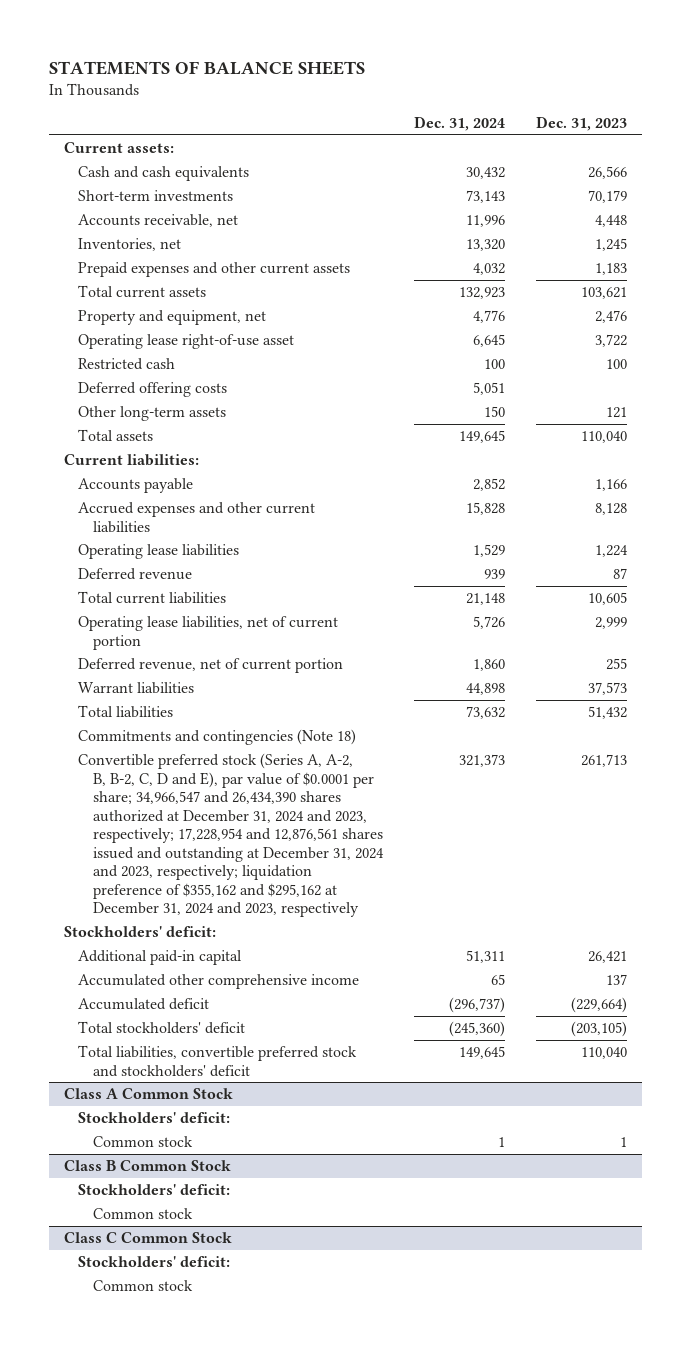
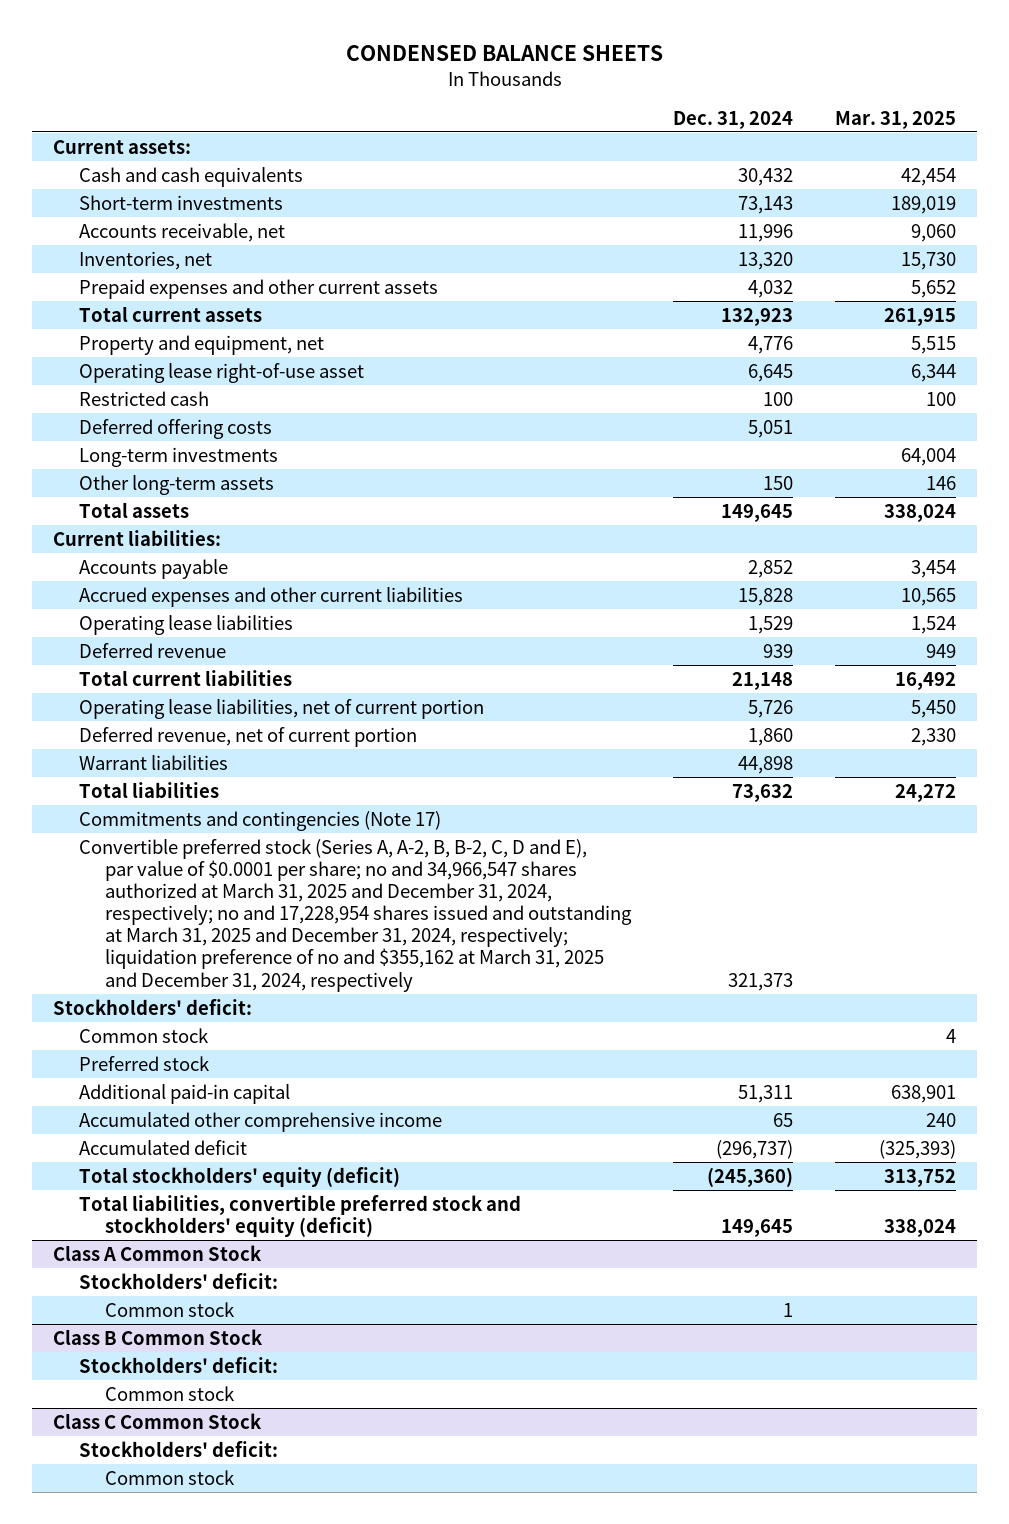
- STATEMENTS OF BALANCE SHEETS
+ CONDENSED BALANCE SHEETS
- | Dec. 31, 2024 | Dec. 31, 2023
+ | Dec. 31, 2024 | Mar. 31, 2025
+ Long-term investments | | 64,004
- Commitments and contingencies (Note 18)
- Convertible preferred stock (Series A, A-2, B, B-2, C, D and E), par value of $0.0001 per share; 34,966,547 and 26,434,390 shares authorized at December 31, 2024 and 2023, respectively; 17,228,954 and 12,876,561 shares issued and outstanding at December 31, 2024 and 2023, respectively; liquidation preference of $355,162 and $295,162 at December 31, 2024 and 2023, respectively | 321,373 | 261,713
+ Commitments and contingencies (Note 17)
+ Convertible preferred stock (Series A, A-2, B, B-2, C, D and E), par value of $0.0001 per share; no and 34,966,547 shares authorized at March 31, 2025 and December 31, 2024, respectively; no and 17,228,954 shares issued and outstanding at March 31, 2025 and December 31, 2024, respectively; liquidation preference of no and $355,162 at March 31, 2025 and December 31, 2024, respectively | 321,373 |
+ Common stock | | 4
+ Preferred stock
- Total stockholders' deficit | (245,360) | (203,105)
- Total liabilities, convertible preferred stock and stockholders' deficit | 149,645 | 110,040
+ Total stockholders' equity (deficit) | (245,360) | 313,752
+ Total liabilities, convertible preferred stock and stockholders' equity (deficit) | 149,645 | 338,024

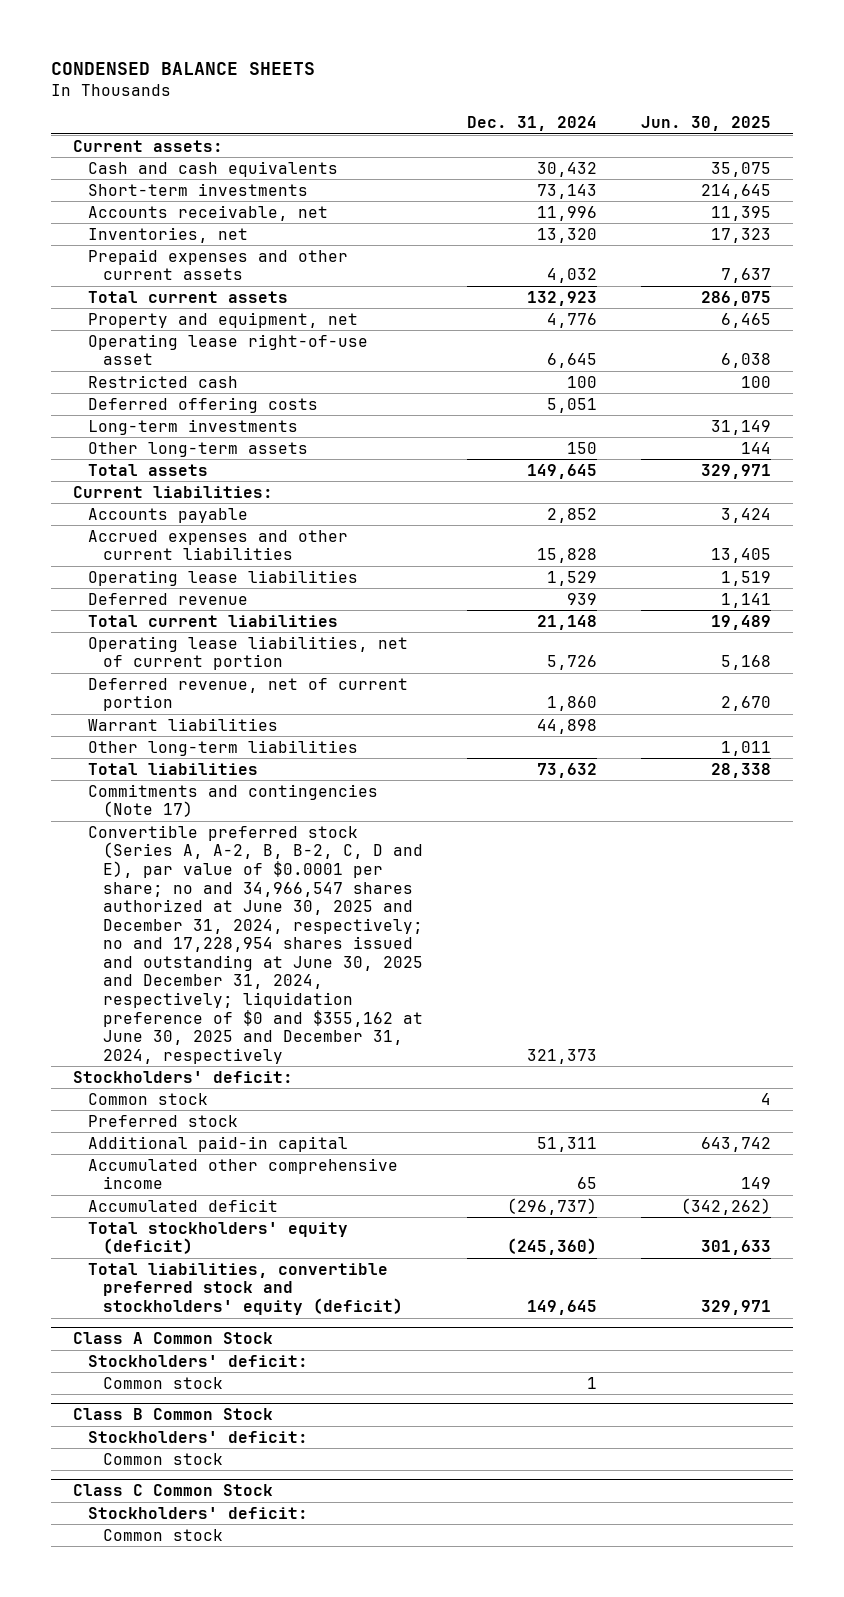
- | Dec. 31, 2024 | Mar. 31, 2025
+ | Dec. 31, 2024 | Jun. 30, 2025
+ Other long-term liabilities | | 1,011
- Convertible preferred stock (Series A, A-2, B, B-2, C, D and E), par value of $0.0001 per share; no and 34,966,547 shares authorized at March 31, 2025 and December 31, 2024, respectively; no and 17,228,954 shares issued and outstanding at March 31, 2025 and December 31, 2024, respectively; liquidation preference of no and $355,162 at March 31, 2025 and December 31, 2024, respectively | 321,373 |
+ Convertible preferred stock (Series A, A-2, B, B-2, C, D and E), par value of $0.0001 per share; no and 34,966,547 shares authorized at June 30, 2025 and December 31, 2024, respectively; no and 17,228,954 shares issued and outstanding at June 30, 2025 and December 31, 2024, respectively; liquidation preference of $0 and $355,162 at June 30, 2025 and December 31, 2024, respectively | 321,373 |

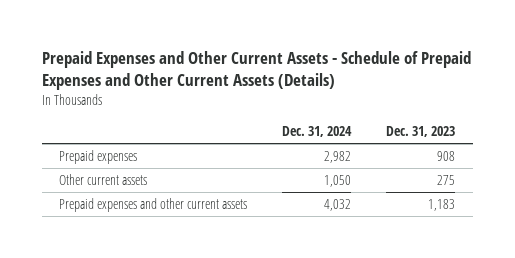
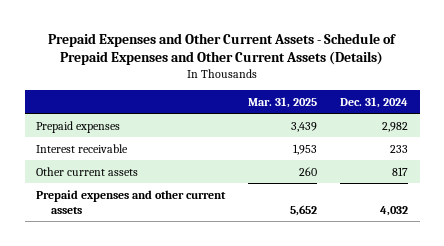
- | Dec. 31, 2024 | Dec. 31, 2023
+ | Mar. 31, 2025 | Dec. 31, 2024
- Other current assets | 1,050 | 275
+ Interest receivable | 1,953 | 233
+ Other current assets | 260 | 817

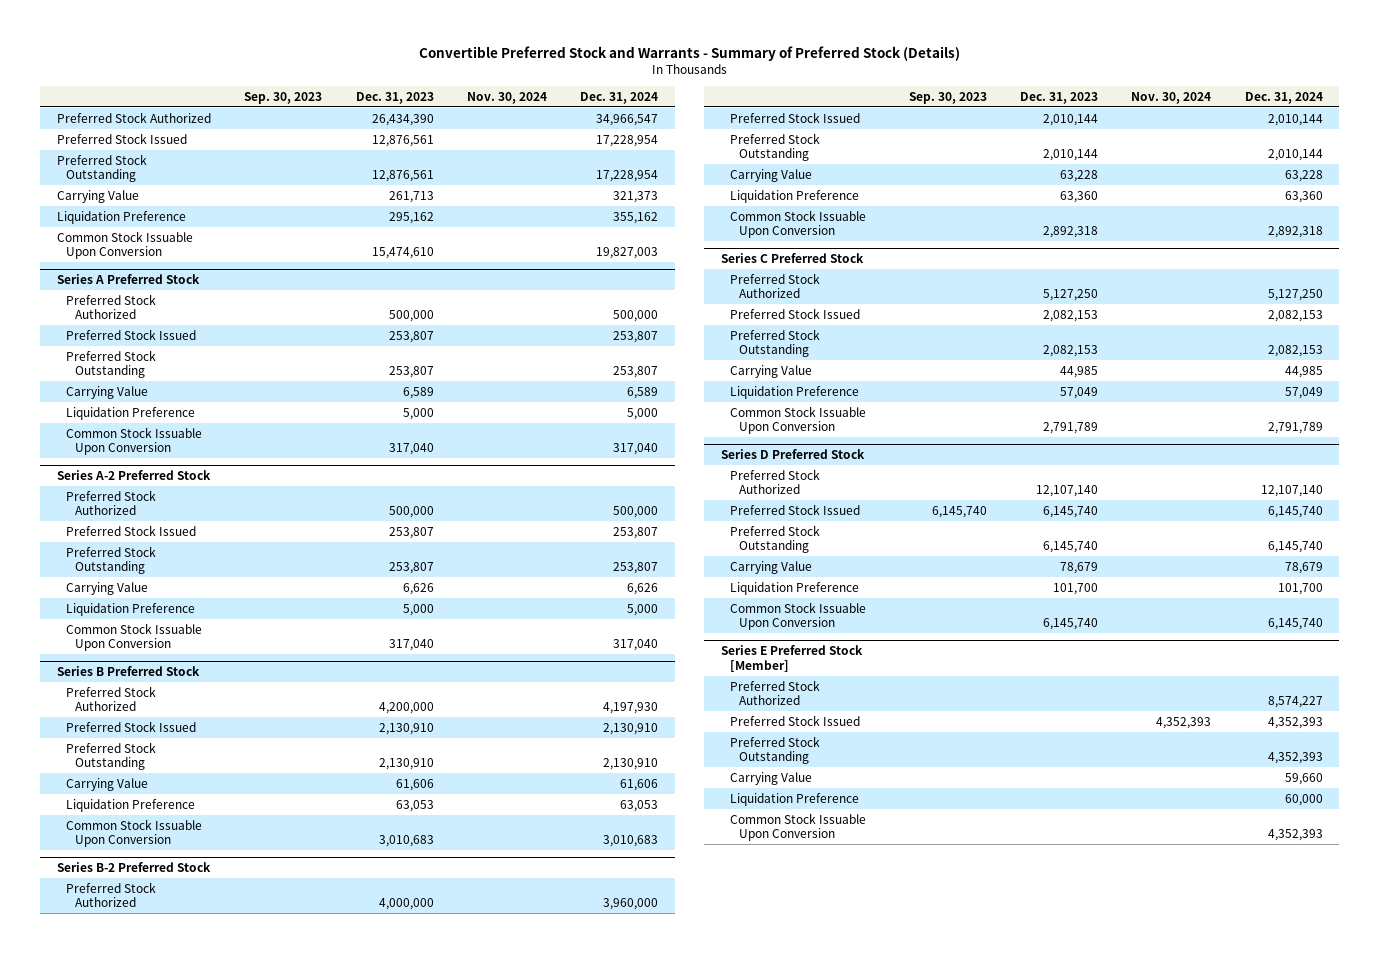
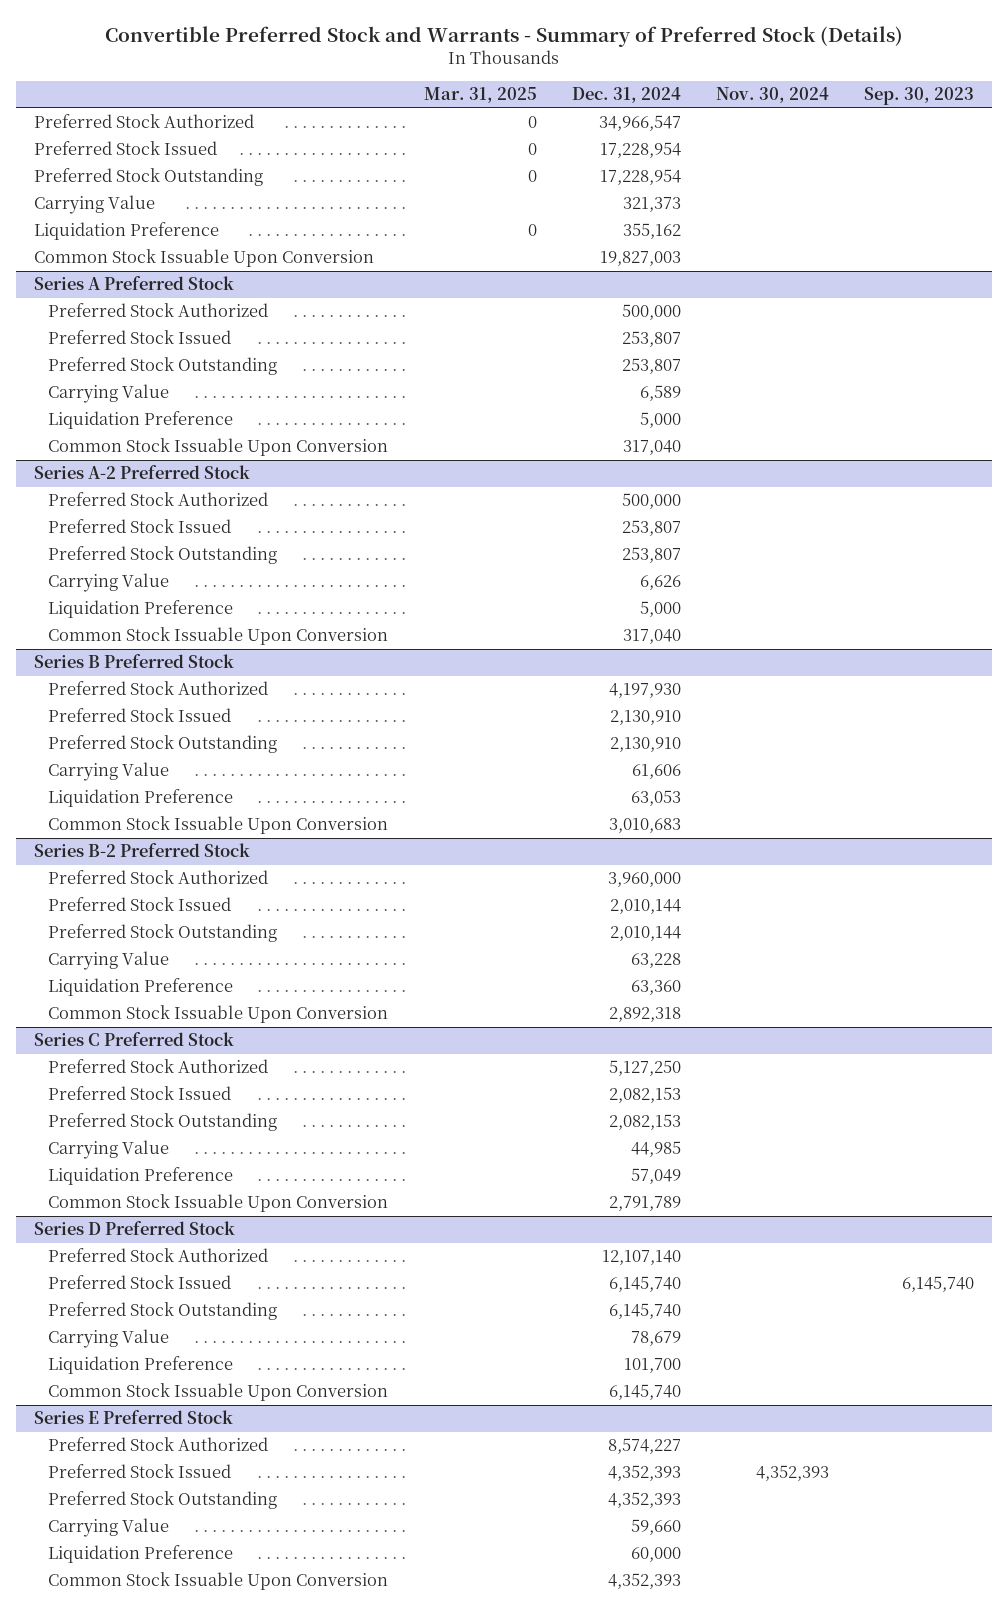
- | Sep. 30, 2023 | Dec. 31, 2023 | Nov. 30, 2024 | Dec. 31, 2024
+ | Mar. 31, 2025 | Dec. 31, 2024 | Nov. 30, 2024 | Sep. 30, 2023
- Series E Preferred Stock [Member]
+ Series E Preferred Stock

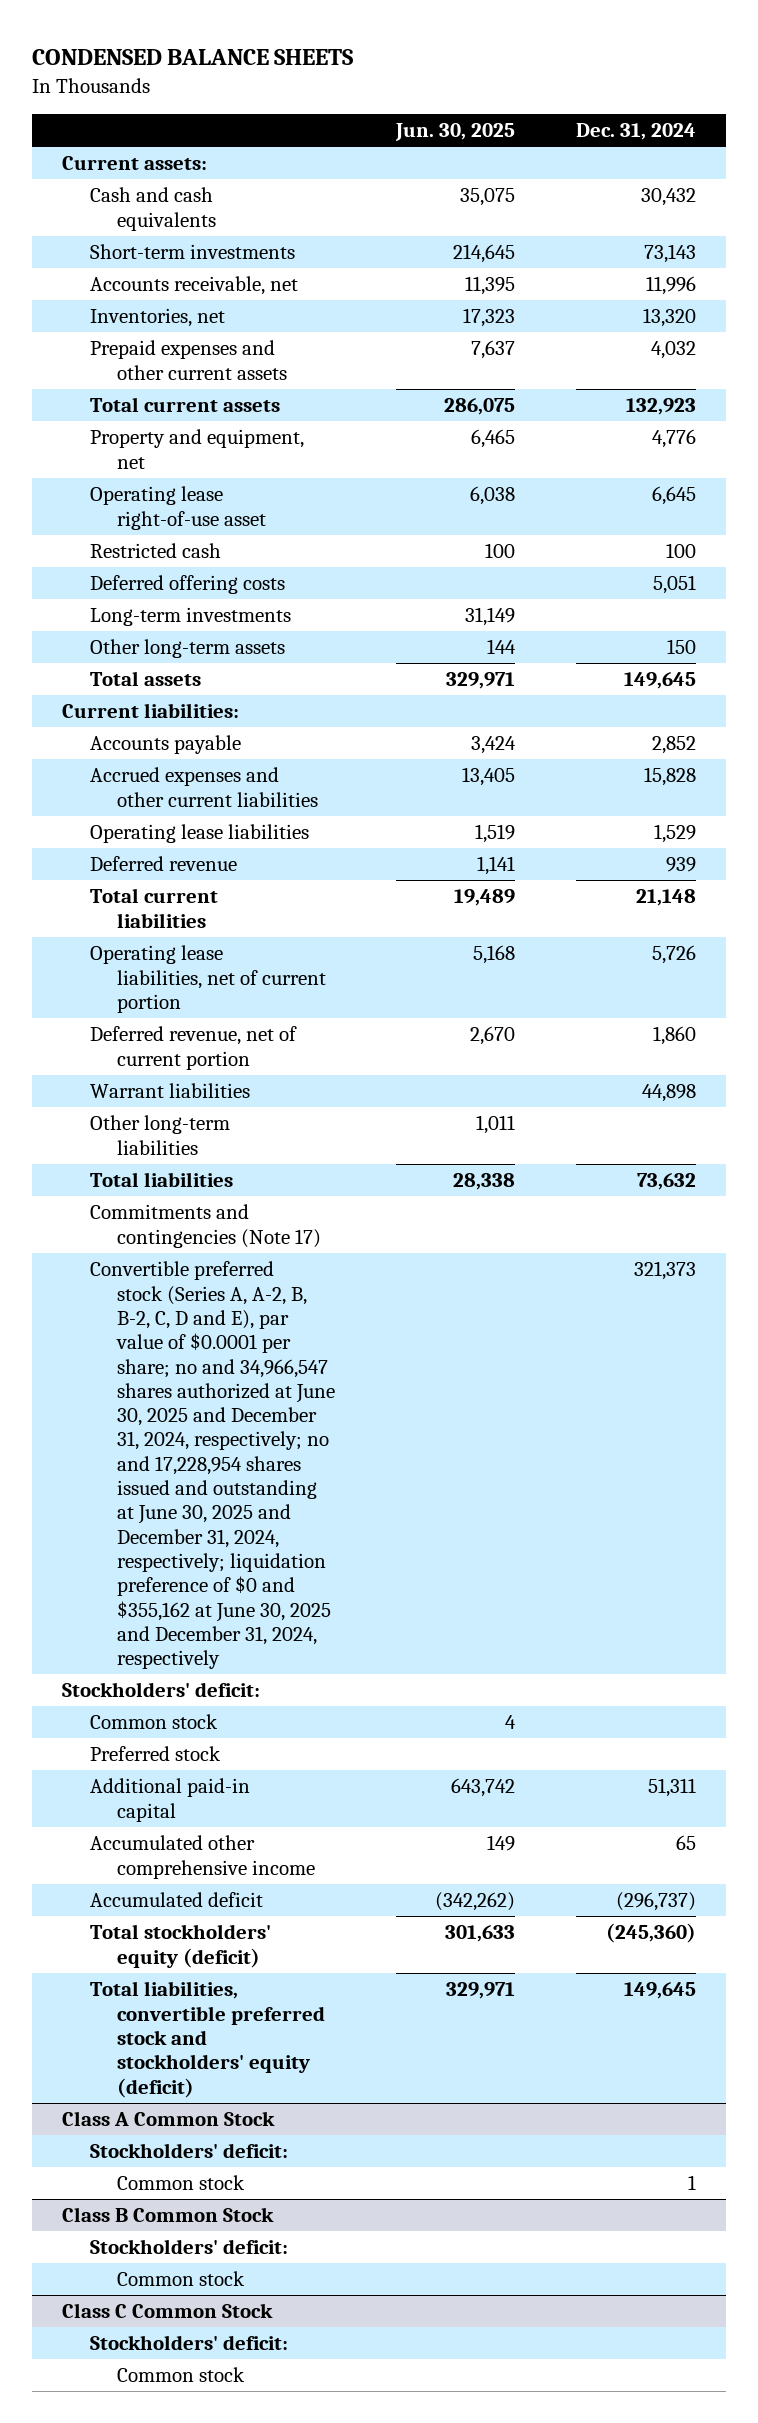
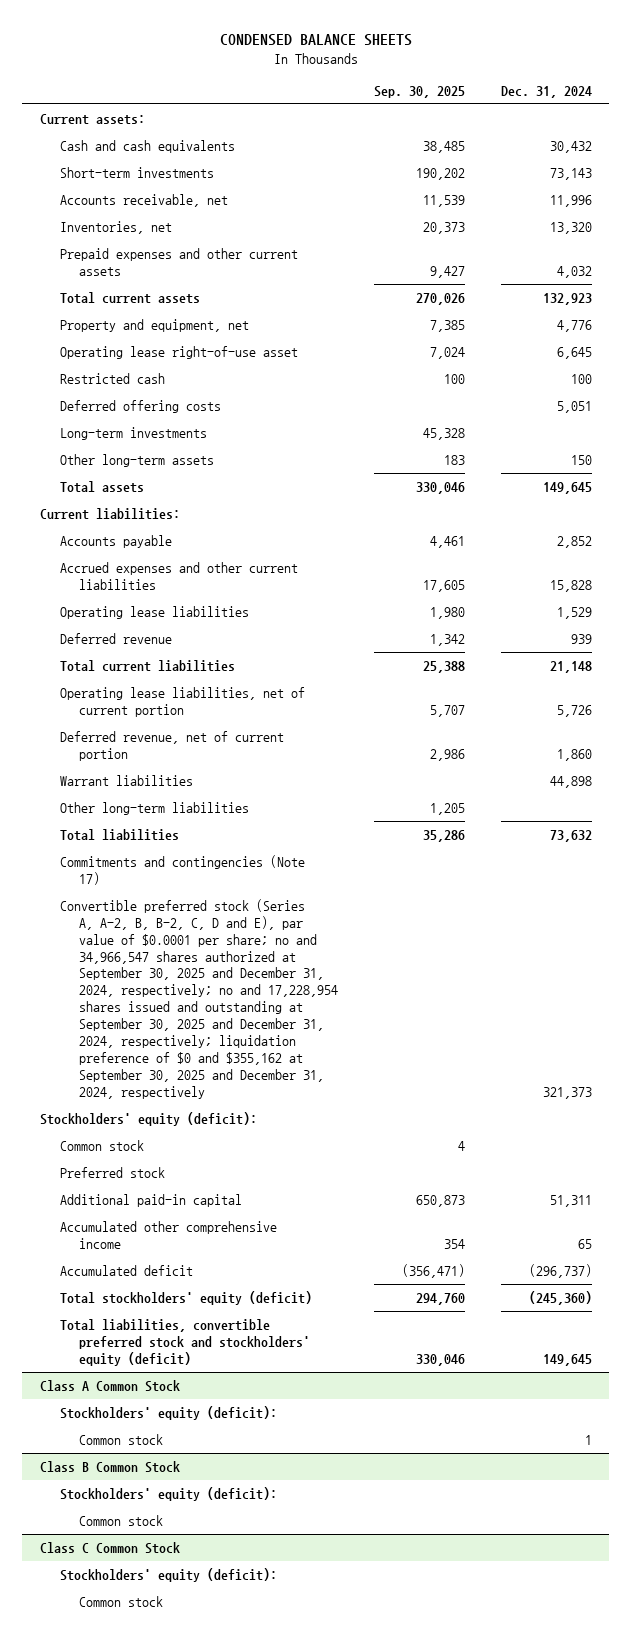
- | Jun. 30, 2025 | Dec. 31, 2024
+ | Sep. 30, 2025 | Dec. 31, 2024
- Convertible preferred stock (Series A, A-2, B, B-2, C, D and E), par value of $0.0001 per share; no and 34,966,547 shares authorized at June 30, 2025 and December 31, 2024, respectively; no and 17,228,954 shares issued and outstanding at June 30, 2025 and December 31, 2024, respectively; liquidation preference of $0 and $355,162 at June 30, 2025 and December 31, 2024, respectively | | 321,373
- Stockholders' deficit:
+ Convertible preferred stock (Series A, A-2, B, B-2, C, D and E), par value of $0.0001 per share; no and 34,966,547 shares authorized at September 30, 2025 and December 31, 2024, respectively; no and 17,228,954 shares issued and outstanding at September 30, 2025 and December 31, 2024, respectively; liquidation preference of $0 and $355,162 at September 30, 2025 and December 31, 2024, respectively | | 321,373
+ Stockholders' equity (deficit):
@ Class A Common Stock
- Stockholders' deficit:
+ Stockholders' equity (deficit):
@ Class B Common Stock
- Stockholders' deficit:
+ Stockholders' equity (deficit):
@ Class C Common Stock
- Stockholders' deficit:
+ Stockholders' equity (deficit):

